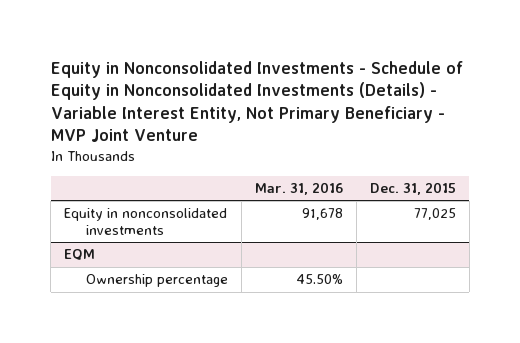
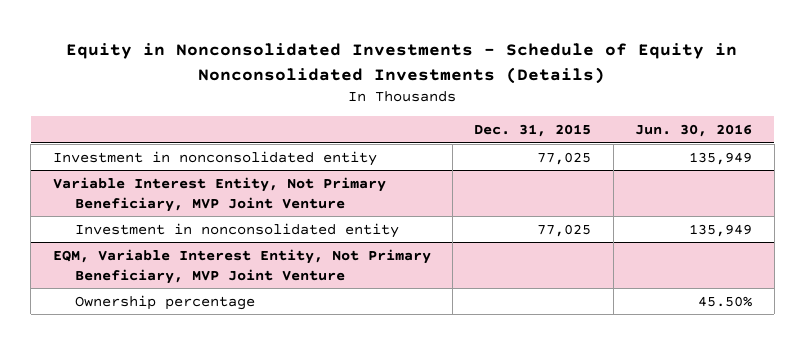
- Equity in Nonconsolidated Investments - Schedule of Equity in Nonconsolidated Investments (Details) - Variable Interest Entity, Not Primary Beneficiary - MVP Joint Venture
+ Equity in Nonconsolidated Investments - Schedule of Equity in Nonconsolidated Investments (Details)
- | Mar. 31, 2016 | Dec. 31, 2015
+ | Dec. 31, 2015 | Jun. 30, 2016
- Equity in nonconsolidated investments | 91,678 | 77,025
- EQM
+ Investment in nonconsolidated entity | 77,025 | 135,949
+ Variable Interest Entity, Not Primary Beneficiary, MVP Joint Venture
+ Investment in nonconsolidated entity | 77,025 | 135,949
+ EQM, Variable Interest Entity, Not Primary Beneficiary, MVP Joint Venture

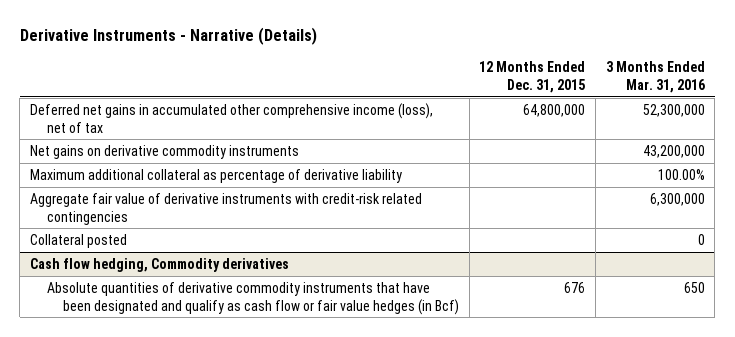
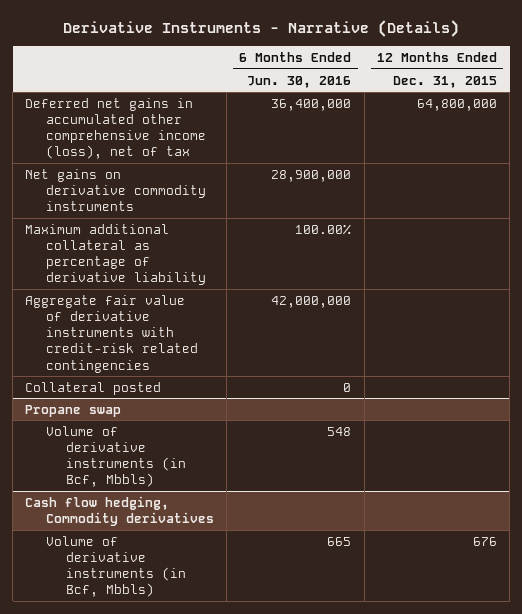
- | 12 Months Ended Dec. 31, 2015 | 3 Months Ended Mar. 31, 2016
+ | 6 Months Ended Jun. 30, 2016 | 12 Months Ended Dec. 31, 2015
+ Propane swap
+ Volume of derivative instruments (in Bcf, Mbbls) | 548 |
@ Cash flow hedging, Commodity derivatives
- Absolute quantities of derivative commodity instruments that have been designated and qualify as cash flow or fair value hedges (in Bcf) | 676 | 650
+ Volume of derivative instruments (in Bcf, Mbbls) | 665 | 676

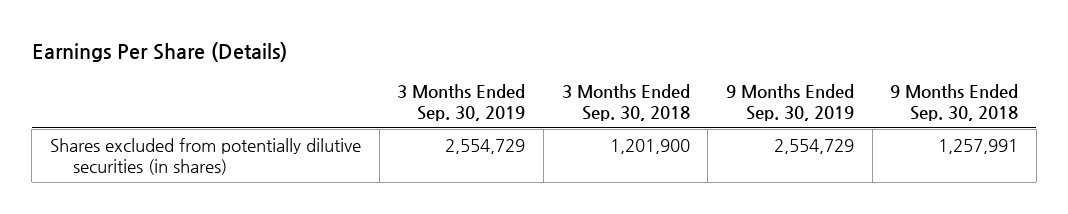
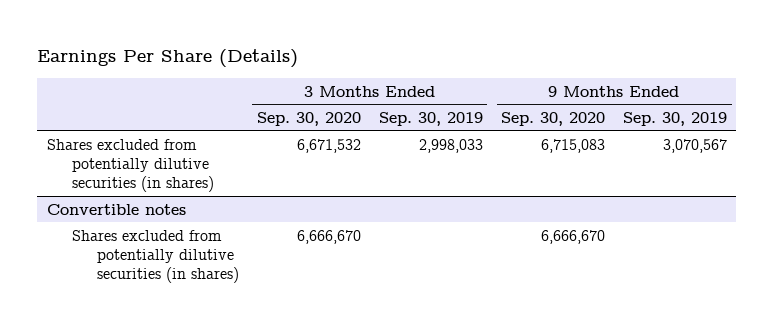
- | 3 Months Ended Sep. 30, 2019 | 3 Months Ended Sep. 30, 2018 | 9 Months Ended Sep. 30, 2019 | 9 Months Ended Sep. 30, 2018
+ | 3 Months Ended Sep. 30, 2020 | 3 Months Ended Sep. 30, 2019 | 9 Months Ended Sep. 30, 2020 | 9 Months Ended Sep. 30, 2019
- Shares excluded from potentially dilutive securities (in shares) | 2,554,729 | 1,201,900 | 2,554,729 | 1,257,991
+ Shares excluded from potentially dilutive securities (in shares) | 6,671,532 | 2,998,033 | 6,715,083 | 3,070,567
+ Convertible notes
+ Shares excluded from potentially dilutive securities (in shares) | 6,666,670 | | 6,666,670 |

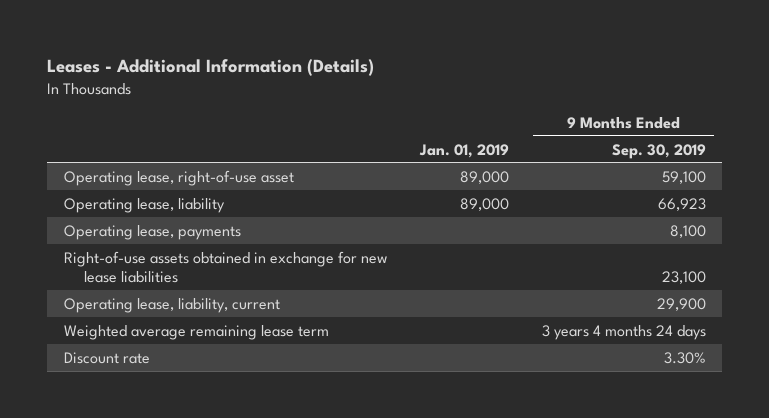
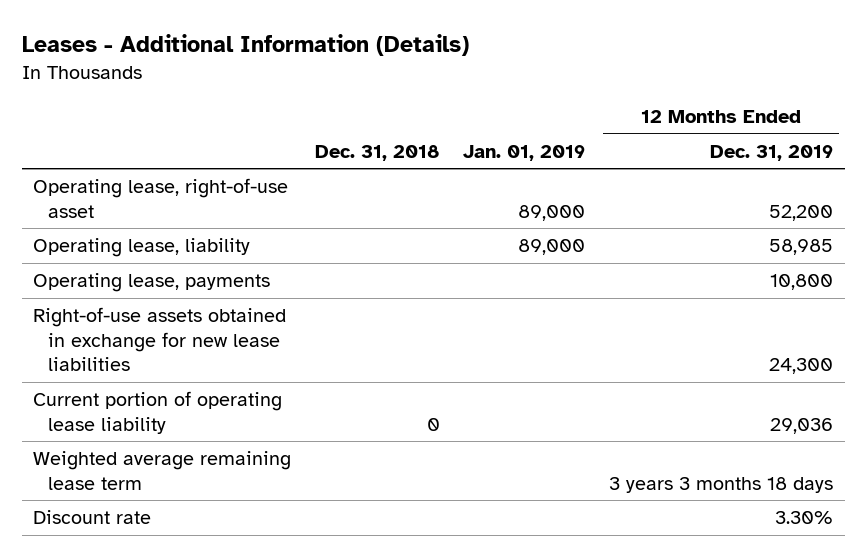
- | Jan. 01, 2019 | 9 Months Ended Sep. 30, 2019
+ | Dec. 31, 2018 | Jan. 01, 2019 | 12 Months Ended Dec. 31, 2019
- Operating lease, liability, current | | 29,900
+ Current portion of operating lease liability | 0 | | 29,036

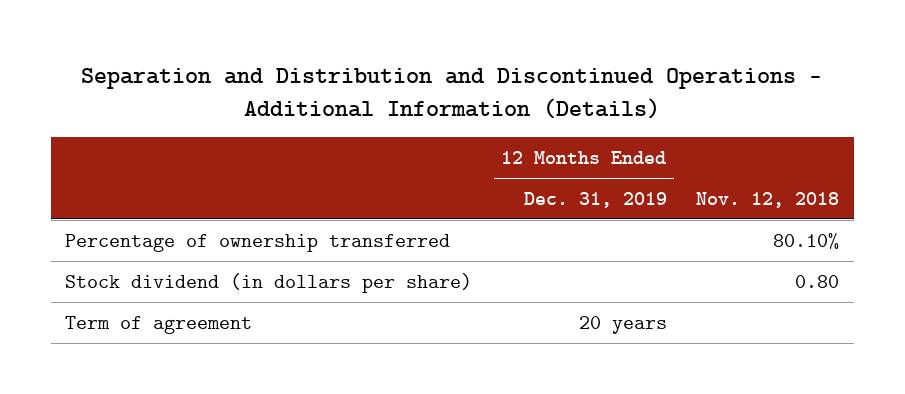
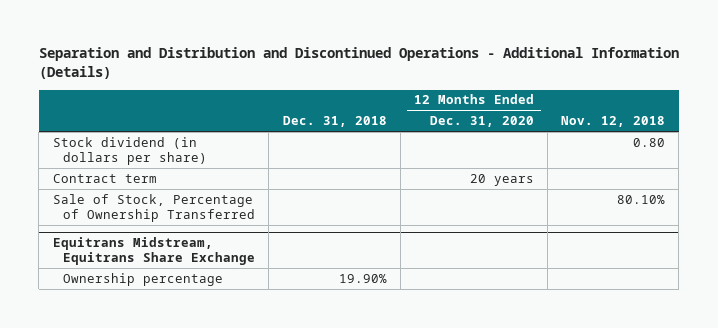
- | 12 Months Ended Dec. 31, 2019 | Nov. 12, 2018
+ | Dec. 31, 2018 | 12 Months Ended Dec. 31, 2020 | Nov. 12, 2018
- Percentage of ownership transferred | | 80.10%
- Term of agreement | 20 years |
+ Contract term | | 20 years |
+ Sale of Stock, Percentage of Ownership Transferred | | | 80.10%
+ Equitrans Midstream, Equitrans Share Exchange
+ Ownership percentage | 19.90% | |

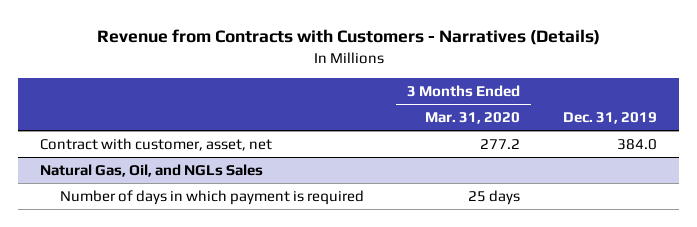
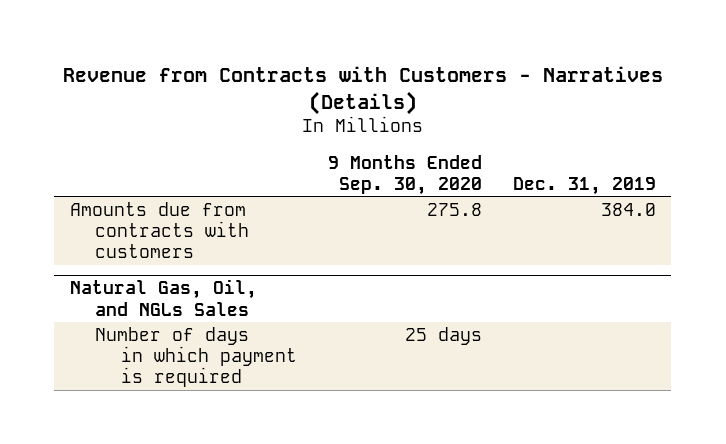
- | 3 Months Ended Mar. 31, 2020 | Dec. 31, 2019
+ | 9 Months Ended Sep. 30, 2020 | Dec. 31, 2019
- Contract with customer, asset, net | 277.2 | 384.0
+ Amounts due from contracts with customers | 275.8 | 384.0

